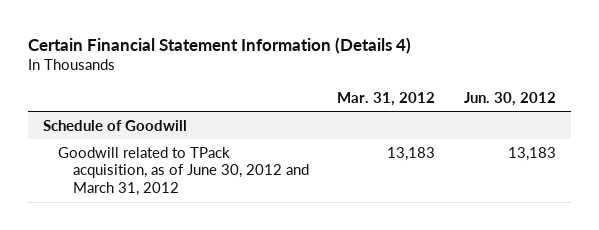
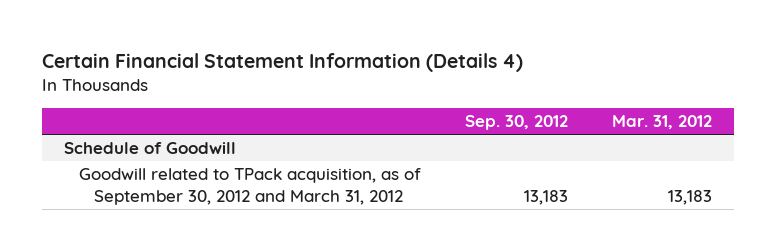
- | Mar. 31, 2012 | Jun. 30, 2012
+ | Sep. 30, 2012 | Mar. 31, 2012
- Goodwill related to TPack acquisition, as of June 30, 2012 and March 31, 2012 | 13,183 | 13,183
+ Goodwill related to TPack acquisition, as of September 30, 2012 and March 31, 2012 | 13,183 | 13,183

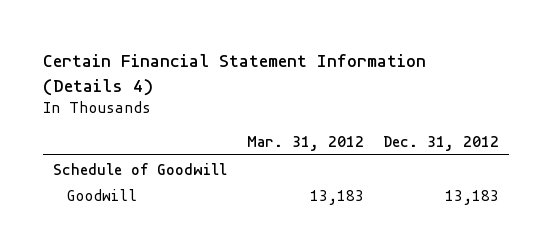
- | Sep. 30, 2012 | Mar. 31, 2012
+ | Mar. 31, 2012 | Dec. 31, 2012
- Goodwill related to TPack acquisition, as of September 30, 2012 and March 31, 2012 | 13,183 | 13,183
+ Goodwill | 13,183 | 13,183

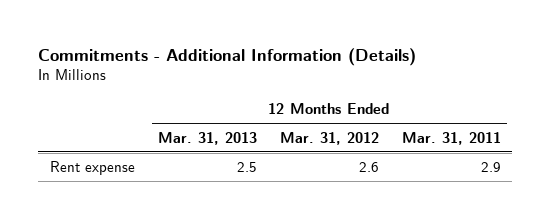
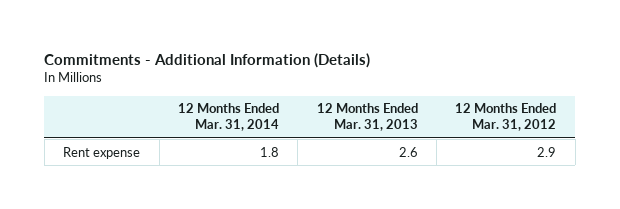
- | 12 Months Ended Mar. 31, 2013 | 12 Months Ended Mar. 31, 2012 | 12 Months Ended Mar. 31, 2011
+ | 12 Months Ended Mar. 31, 2014 | 12 Months Ended Mar. 31, 2013 | 12 Months Ended Mar. 31, 2012
- Rent expense | 2.5 | 2.6 | 2.9
+ Rent expense | 1.8 | 2.6 | 2.9

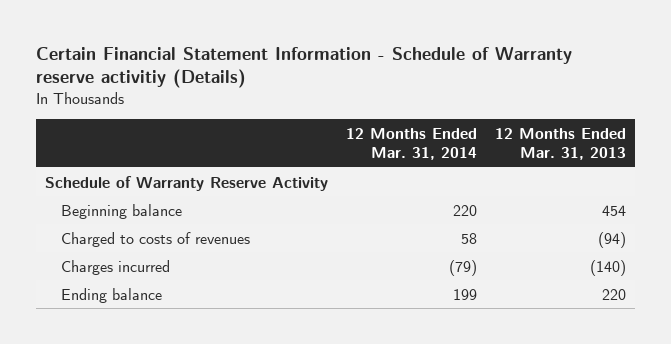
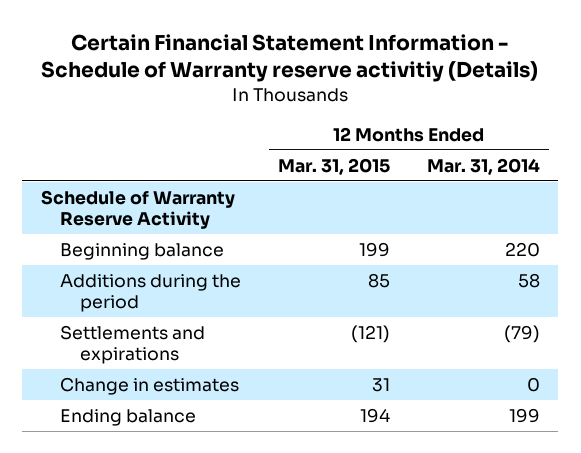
- | 12 Months Ended Mar. 31, 2014 | 12 Months Ended Mar. 31, 2013
+ | 12 Months Ended Mar. 31, 2015 | 12 Months Ended Mar. 31, 2014
- Charged to costs of revenues | 58 | (94)
- Charges incurred | (79) | (140)
+ Additions during the period | 85 | 58
+ Settlements and expirations | (121) | (79)
+ Change in estimates | 31 | 0

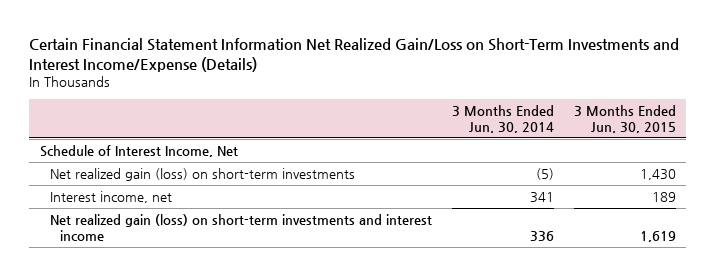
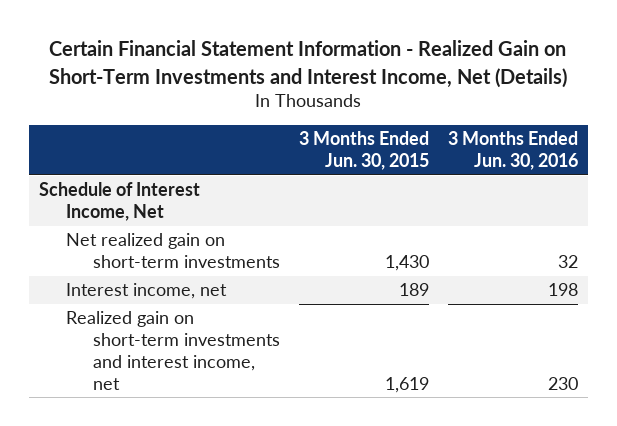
- Certain Financial Statement Information Net Realized Gain/Loss on Short-Term Investments and Interest Income/Expense (Details)
+ Certain Financial Statement Information - Realized Gain on Short-Term Investments and Interest Income, Net (Details)
- | 3 Months Ended Jun. 30, 2014 | 3 Months Ended Jun. 30, 2015
+ | 3 Months Ended Jun. 30, 2015 | 3 Months Ended Jun. 30, 2016
- Net realized gain (loss) on short-term investments | (5) | 1,430
+ Net realized gain on short-term investments | 1,430 | 32
- Net realized gain (loss) on short-term investments and interest income | 336 | 1,619
+ Realized gain on short-term investments and interest income, net | 1,619 | 230

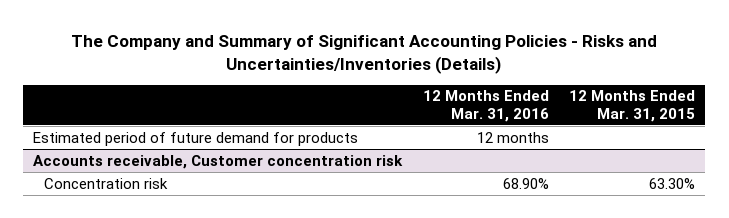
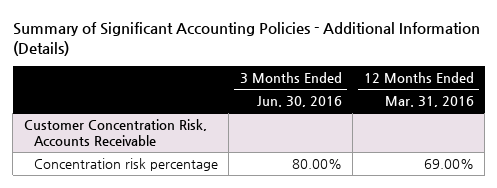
- The Company and Summary of Significant Accounting Policies - Risks and Uncertainties/Inventories (Details)
+ Summary of Significant Accounting Policies - Additional Information (Details)
- | 12 Months Ended Mar. 31, 2016 | 12 Months Ended Mar. 31, 2015
+ | 3 Months Ended Jun. 30, 2016 | 12 Months Ended Mar. 31, 2016
- Estimated period of future demand for products | 12 months |
- Accounts receivable, Customer concentration risk
- Concentration risk | 68.90% | 63.30%
+ Customer Concentration Risk, Accounts Receivable
+ Concentration risk percentage | 80.00% | 69.00%

